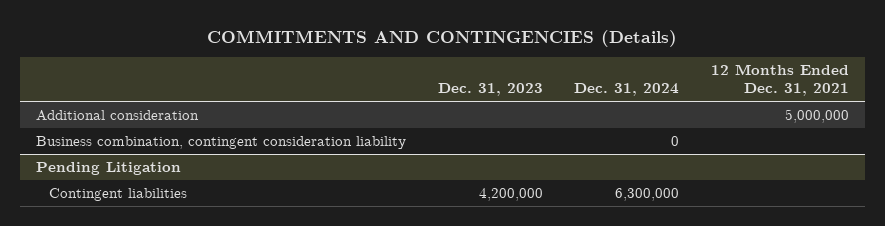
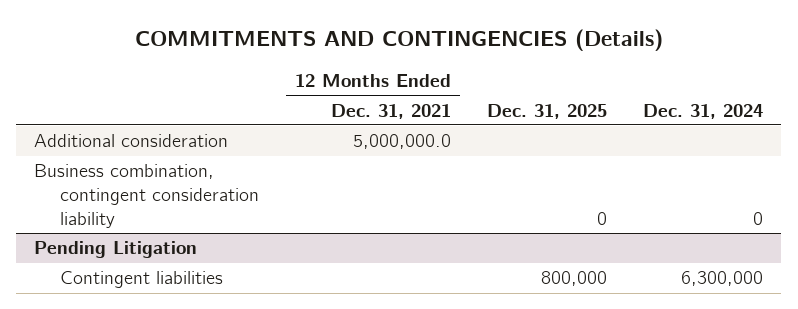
- | Dec. 31, 2023 | Dec. 31, 2024 | 12 Months Ended Dec. 31, 2021
+ | 12 Months Ended Dec. 31, 2021 | Dec. 31, 2025 | Dec. 31, 2024
- Additional consideration | | | 5,000,000
+ Additional consideration | 5,000,000.0 | |

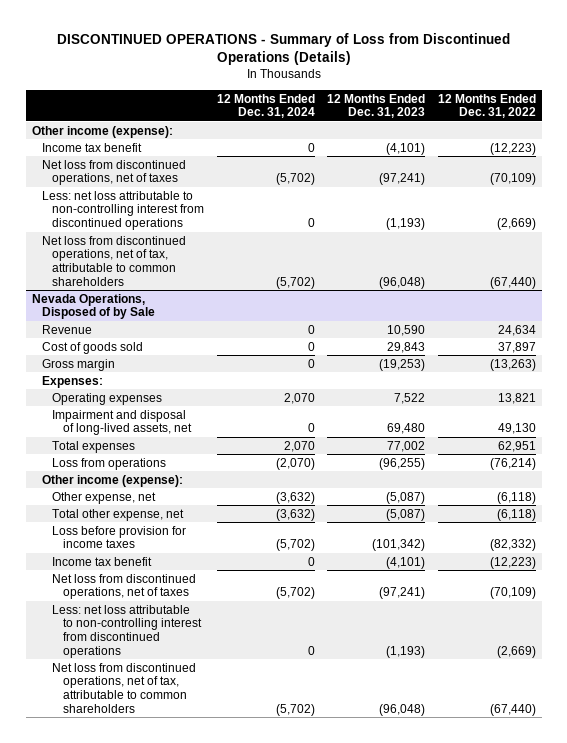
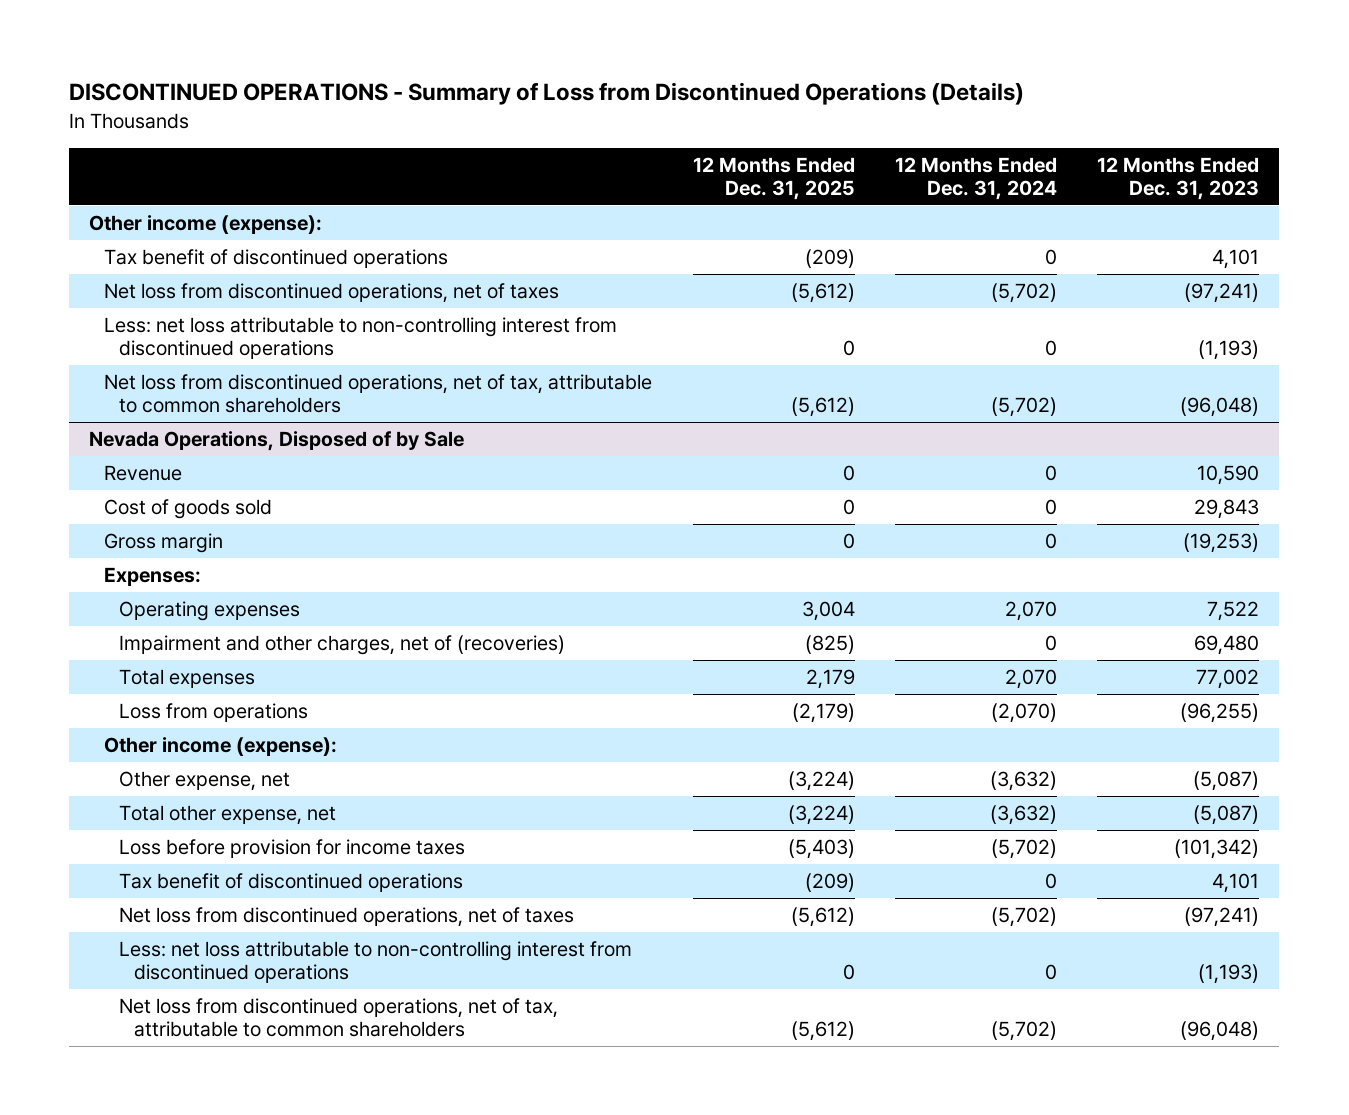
- | 12 Months Ended Dec. 31, 2024 | 12 Months Ended Dec. 31, 2023 | 12 Months Ended Dec. 31, 2022
+ | 12 Months Ended Dec. 31, 2025 | 12 Months Ended Dec. 31, 2024 | 12 Months Ended Dec. 31, 2023
- Income tax benefit | 0 | (4,101) | (12,223)
+ Tax benefit of discontinued operations | (209) | 0 | 4,101
@ Nevada Operations, Disposed of by Sale
- Impairment and disposal of long-lived assets, net | 0 | 69,480 | 49,130
+ Impairment and other charges, net of (recoveries) | (825) | 0 | 69,480
- Income tax benefit | 0 | (4,101) | (12,223)
+ Tax benefit of discontinued operations | (209) | 0 | 4,101

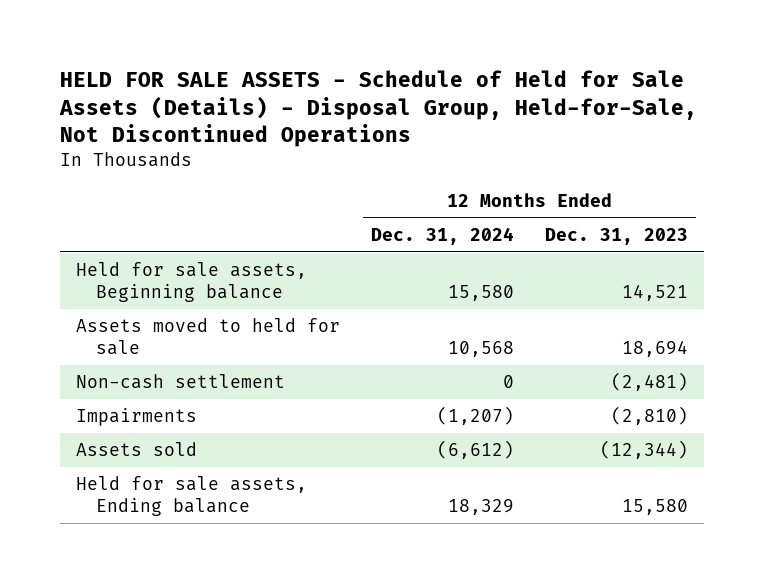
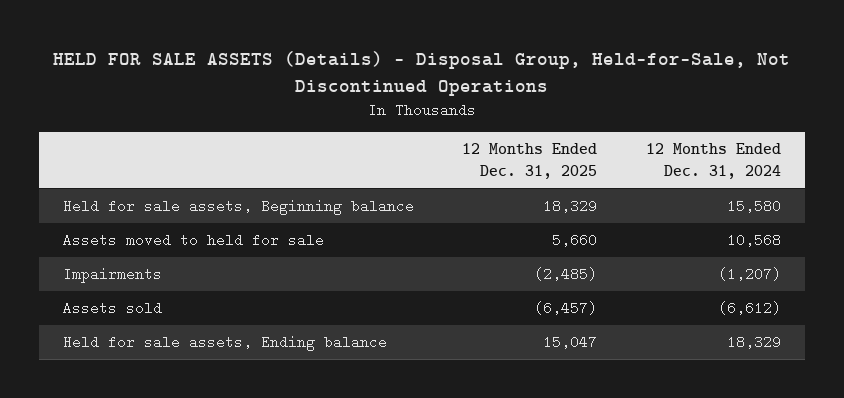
- HELD FOR SALE ASSETS - Schedule of Held for Sale Assets (Details) - Disposal Group, Held-for-Sale, Not Discontinued Operations
+ HELD FOR SALE ASSETS (Details) - Disposal Group, Held-for-Sale, Not Discontinued Operations
- | 12 Months Ended Dec. 31, 2024 | 12 Months Ended Dec. 31, 2023
+ | 12 Months Ended Dec. 31, 2025 | 12 Months Ended Dec. 31, 2024
- Non-cash settlement | 0 | (2,481)

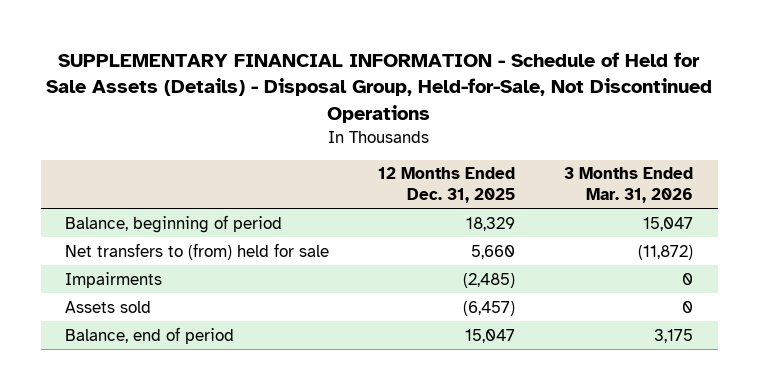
- HELD FOR SALE ASSETS (Details) - Disposal Group, Held-for-Sale, Not Discontinued Operations
+ SUPPLEMENTARY FINANCIAL INFORMATION - Schedule of Held for Sale Assets (Details) - Disposal Group, Held-for-Sale, Not Discontinued Operations
- | 12 Months Ended Dec. 31, 2025 | 12 Months Ended Dec. 31, 2024
+ | 12 Months Ended Dec. 31, 2025 | 3 Months Ended Mar. 31, 2026
- Held for sale assets, Beginning balance | 18,329 | 15,580
- Assets moved to held for sale | 5,660 | 10,568
+ Balance, beginning of period | 18,329 | 15,047
+ Net transfers to (from) held for sale | 5,660 | (11,872)
- Held for sale assets, Ending balance | 15,047 | 18,329
+ Balance, end of period | 15,047 | 3,175

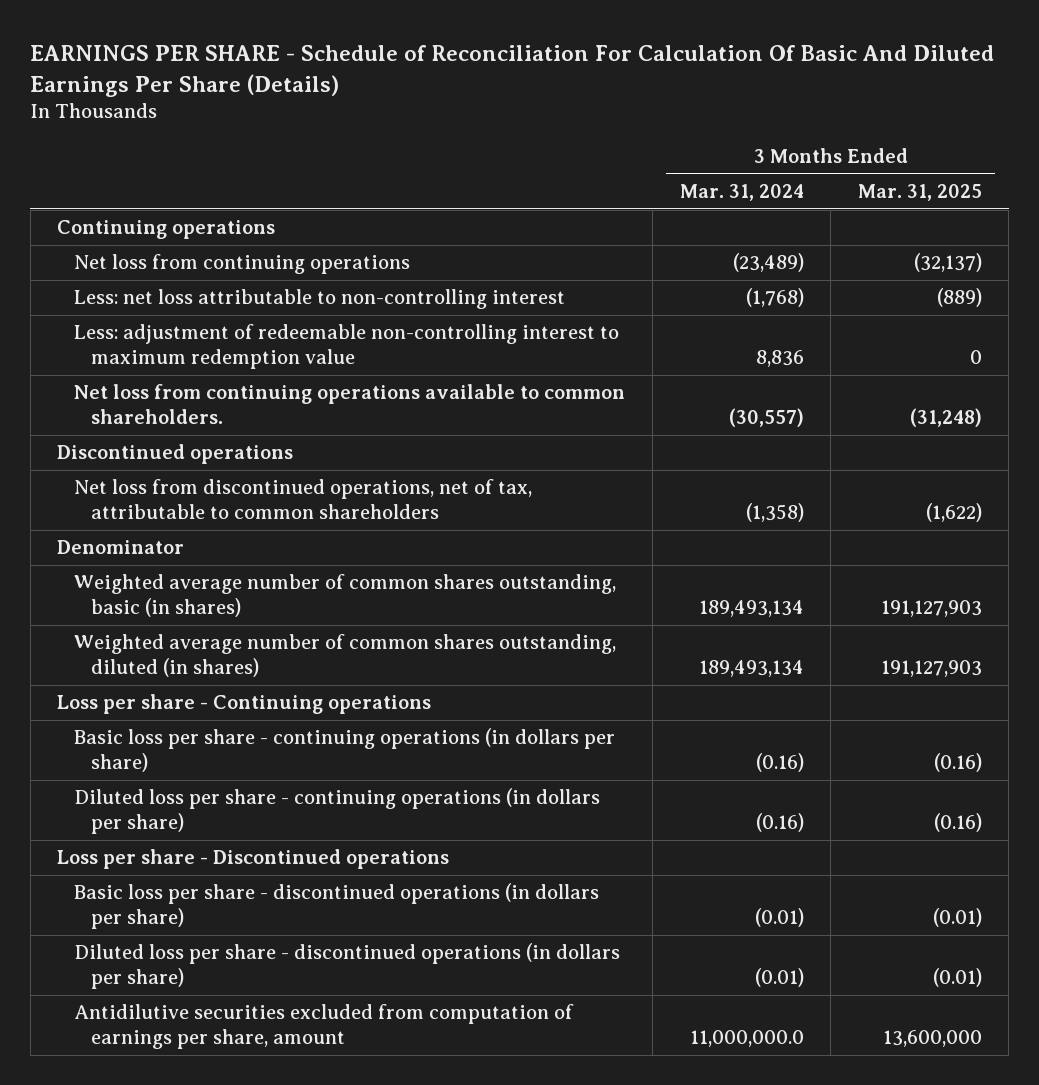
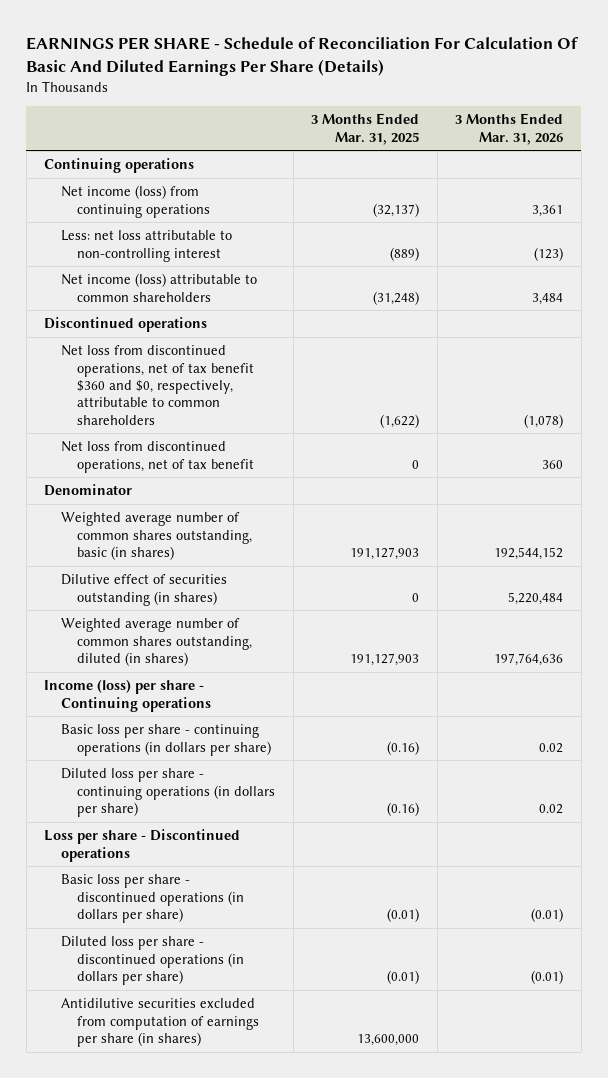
- | 3 Months Ended Mar. 31, 2024 | 3 Months Ended Mar. 31, 2025
+ | 3 Months Ended Mar. 31, 2025 | 3 Months Ended Mar. 31, 2026
- Net loss from continuing operations | (23,489) | (32,137)
+ Net income (loss) from continuing operations | (32,137) | 3,361
- Less: adjustment of redeemable non-controlling interest to maximum redemption value | 8,836 | 0
- Net loss from continuing operations available to common shareholders. | (30,557) | (31,248)
+ Net income (loss) attributable to common shareholders | (31,248) | 3,484
- Net loss from discontinued operations, net of tax, attributable to common shareholders | (1,358) | (1,622)
+ Net loss from discontinued operations, net of tax benefit $360 and $0, respectively, attributable to common shareholders | (1,622) | (1,078)
+ Net loss from discontinued operations, net of tax benefit | 0 | 360
+ Dilutive effect of securities outstanding (in shares) | 0 | 5,220,484
- Loss per share - Continuing operations
+ Income (loss) per share - Continuing operations
- Antidilutive securities excluded from computation of earnings per share, amount | 11,000,000.0 | 13,600,000
+ Antidilutive securities excluded from computation of earnings per share (in shares) | 13,600,000 |

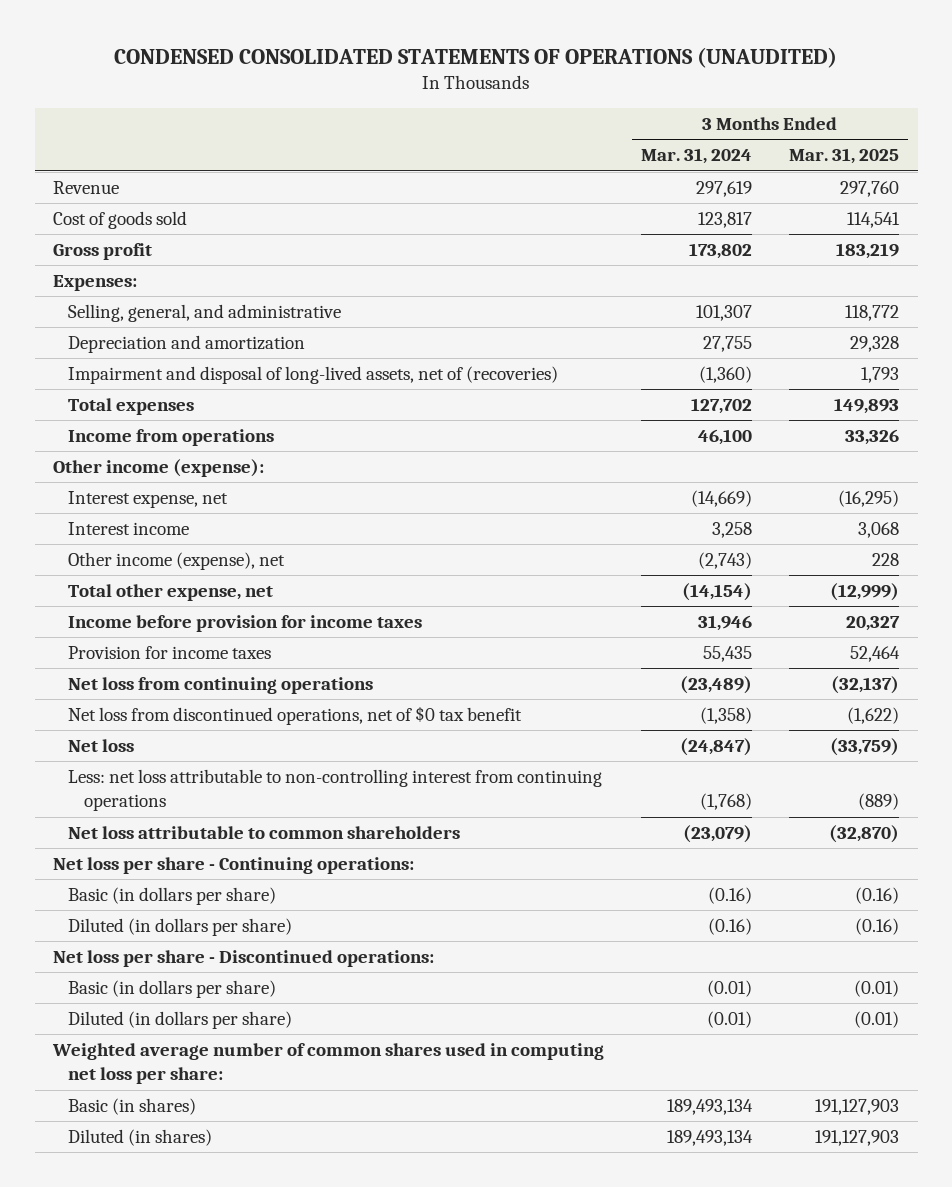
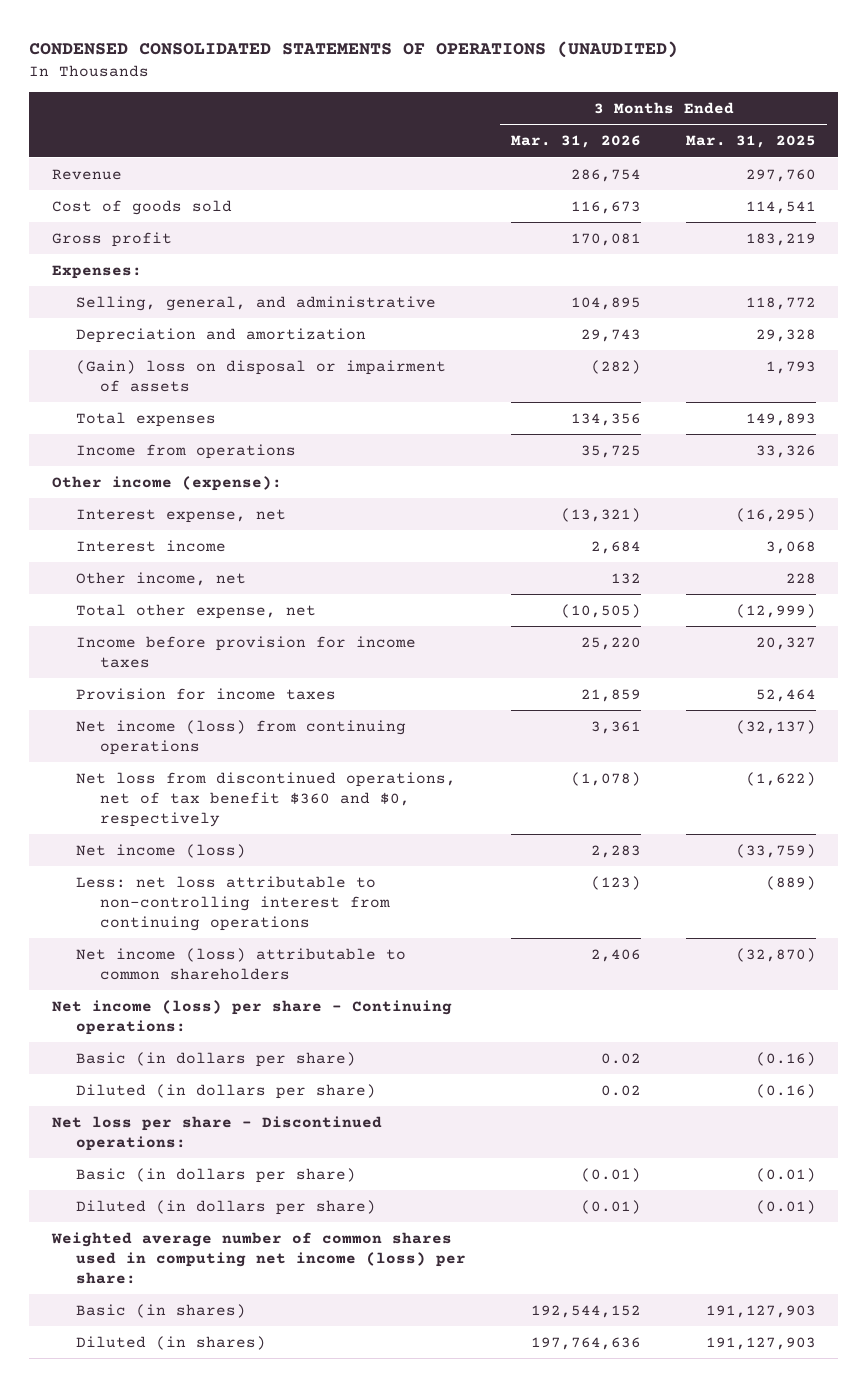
- | 3 Months Ended Mar. 31, 2024 | 3 Months Ended Mar. 31, 2025
+ | 3 Months Ended Mar. 31, 2026 | 3 Months Ended Mar. 31, 2025
- Impairment and disposal of long-lived assets, net of (recoveries) | (1,360) | 1,793
+ (Gain) loss on disposal or impairment of assets | (282) | 1,793
- Other income (expense), net | (2,743) | 228
+ Other income, net | 132 | 228
- Net loss from continuing operations | (23,489) | (32,137)
- Net loss from discontinued operations, net of $0 tax benefit | (1,358) | (1,622)
- Net loss | (24,847) | (33,759)
+ Net income (loss) from continuing operations | 3,361 | (32,137)
+ Net loss from discontinued operations, net of tax benefit $360 and $0, respectively | (1,078) | (1,622)
+ Net income (loss) | 2,283 | (33,759)
- Net loss attributable to common shareholders | (23,079) | (32,870)
- Net loss per share - Continuing operations:
+ Net income (loss) attributable to common shareholders | 2,406 | (32,870)
+ Net income (loss) per share - Continuing operations:
- Weighted average number of common shares used in computing net loss per share:
+ Weighted average number of common shares used in computing net income (loss) per share:

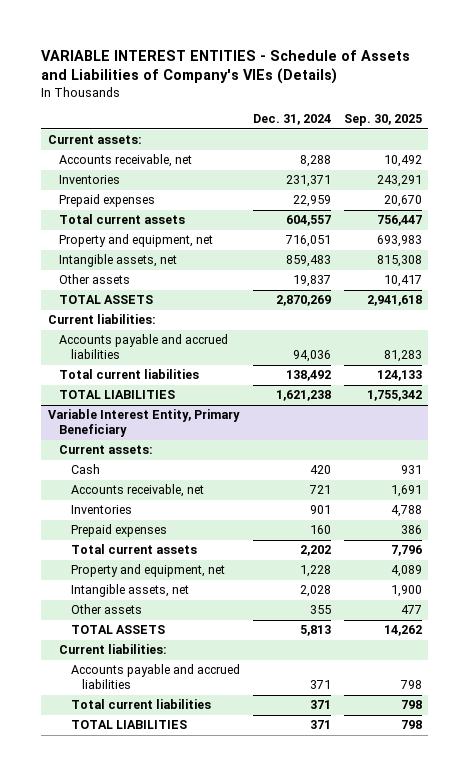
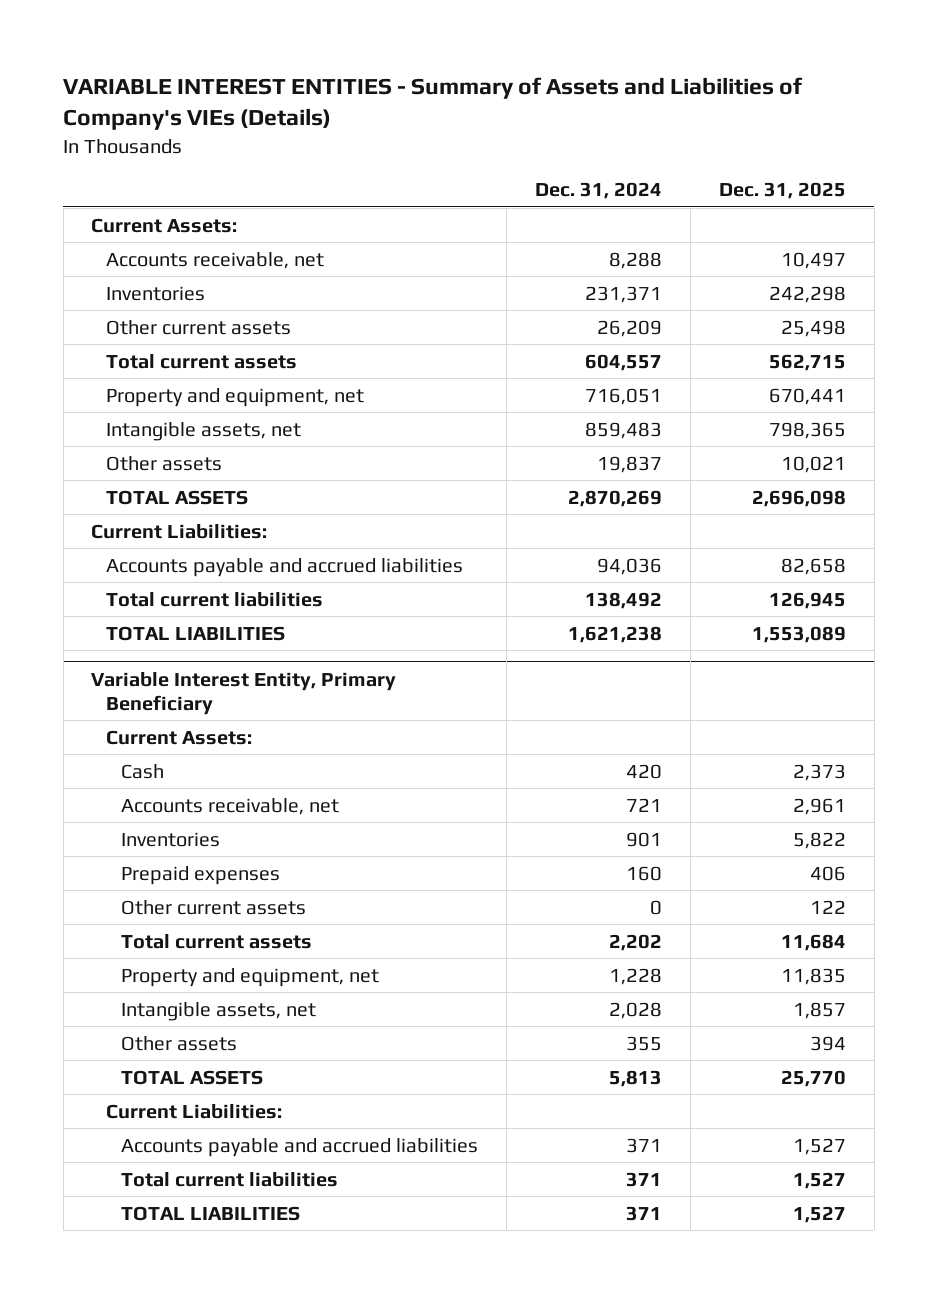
- VARIABLE INTEREST ENTITIES - Schedule of Assets and Liabilities of Company's VIEs (Details)
+ VARIABLE INTEREST ENTITIES - Summary of Assets and Liabilities of Company's VIEs (Details)
- | Dec. 31, 2024 | Sep. 30, 2025
+ | Dec. 31, 2024 | Dec. 31, 2025
- Current assets:
+ Current Assets:
- Prepaid expenses | 22,959 | 20,670
+ Other current assets | 26,209 | 25,498
- Current liabilities:
+ Current Liabilities:
@ Variable Interest Entity, Primary Beneficiary
- Current assets:
+ Current Assets:
+ Other current assets | 0 | 122
- Current liabilities:
+ Current Liabilities:

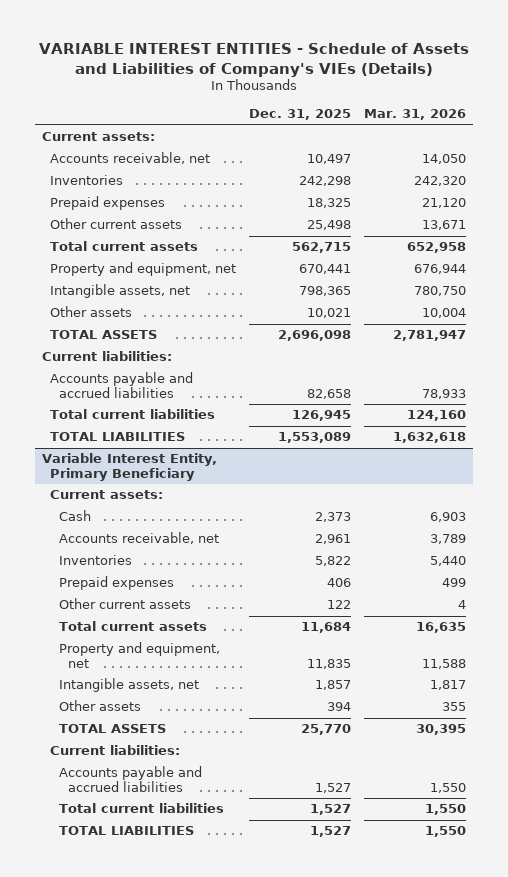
- VARIABLE INTEREST ENTITIES - Summary of Assets and Liabilities of Company's VIEs (Details)
+ VARIABLE INTEREST ENTITIES - Schedule of Assets and Liabilities of Company's VIEs (Details)
- | Dec. 31, 2024 | Dec. 31, 2025
+ | Dec. 31, 2025 | Mar. 31, 2026
- Current Assets:
+ Current assets:
+ Prepaid expenses | 18,325 | 21,120
- Current Liabilities:
+ Current liabilities:
@ Variable Interest Entity, Primary Beneficiary
- Current Assets:
+ Current assets:
- Current Liabilities:
+ Current liabilities:

